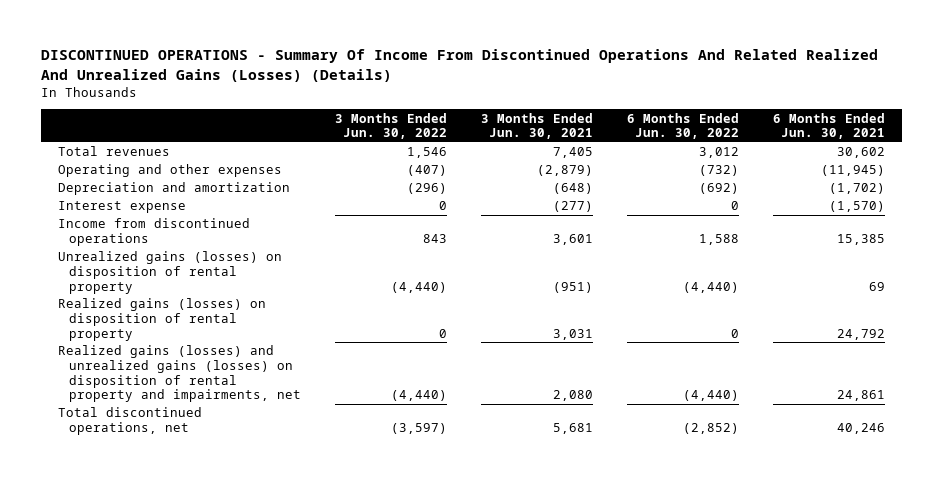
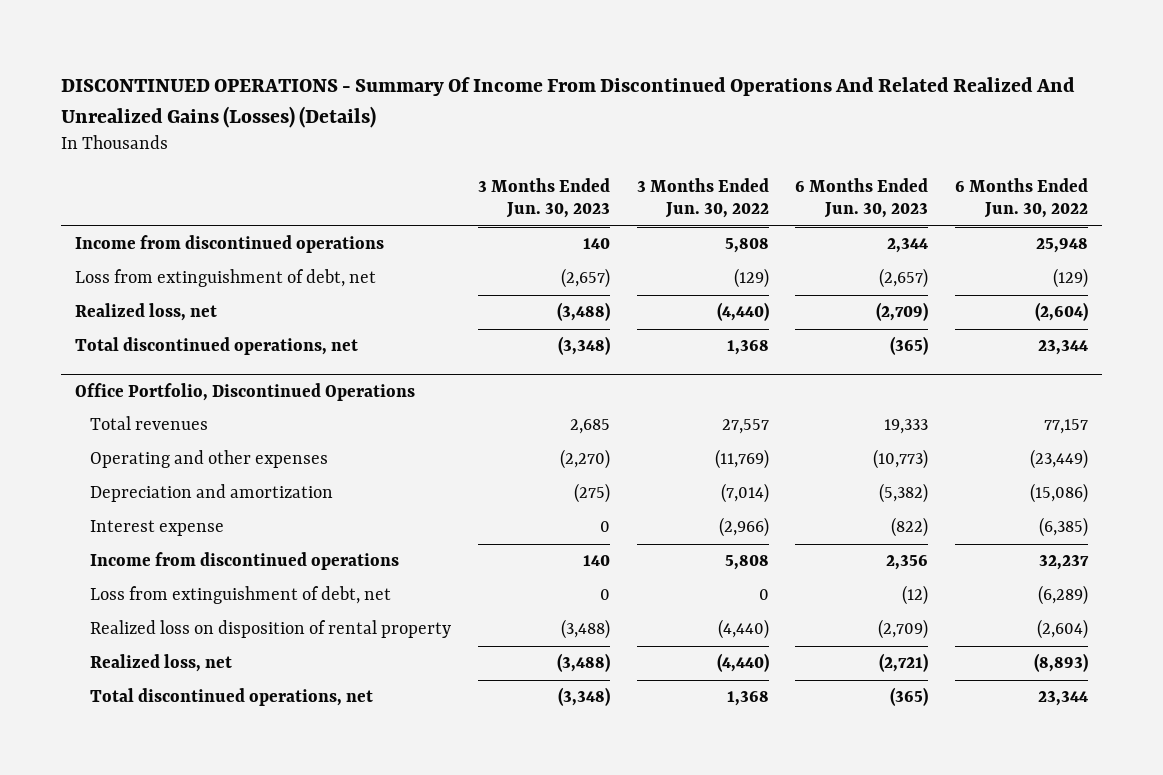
- | 3 Months Ended Jun. 30, 2022 | 3 Months Ended Jun. 30, 2021 | 6 Months Ended Jun. 30, 2022 | 6 Months Ended Jun. 30, 2021
+ | 3 Months Ended Jun. 30, 2023 | 3 Months Ended Jun. 30, 2022 | 6 Months Ended Jun. 30, 2023 | 6 Months Ended Jun. 30, 2022
- Total revenues | 1,546 | 7,405 | 3,012 | 30,602
- Operating and other expenses | (407) | (2,879) | (732) | (11,945)
- Depreciation and amortization | (296) | (648) | (692) | (1,702)
- Interest expense | 0 | (277) | 0 | (1,570)
- Income from discontinued operations | 843 | 3,601 | 1,588 | 15,385
- Unrealized gains (losses) on disposition of rental property | (4,440) | (951) | (4,440) | 69
- Realized gains (losses) on disposition of rental property | 0 | 3,031 | 0 | 24,792
- Realized gains (losses) and unrealized gains (losses) on disposition of rental property and impairments, net | (4,440) | 2,080 | (4,440) | 24,861
- Total discontinued operations, net | (3,597) | 5,681 | (2,852) | 40,246
+ Income from discontinued operations | 140 | 5,808 | 2,344 | 25,948
+ Loss from extinguishment of debt, net | (2,657) | (129) | (2,657) | (129)
+ Realized loss, net | (3,488) | (4,440) | (2,709) | (2,604)
+ Total discontinued operations, net | (3,348) | 1,368 | (365) | 23,344
+ Office Portfolio, Discontinued Operations
+ Total revenues | 2,685 | 27,557 | 19,333 | 77,157
+ Operating and other expenses | (2,270) | (11,769) | (10,773) | (23,449)
+ Depreciation and amortization | (275) | (7,014) | (5,382) | (15,086)
+ Interest expense | 0 | (2,966) | (822) | (6,385)
+ Income from discontinued operations | 140 | 5,808 | 2,356 | 32,237
+ Loss from extinguishment of debt, net | 0 | 0 | (12) | (6,289)
+ Realized loss on disposition of rental property | (3,488) | (4,440) | (2,709) | (2,604)
+ Realized loss, net | (3,488) | (4,440) | (2,721) | (8,893)
+ Total discontinued operations, net | (3,348) | 1,368 | (365) | 23,344

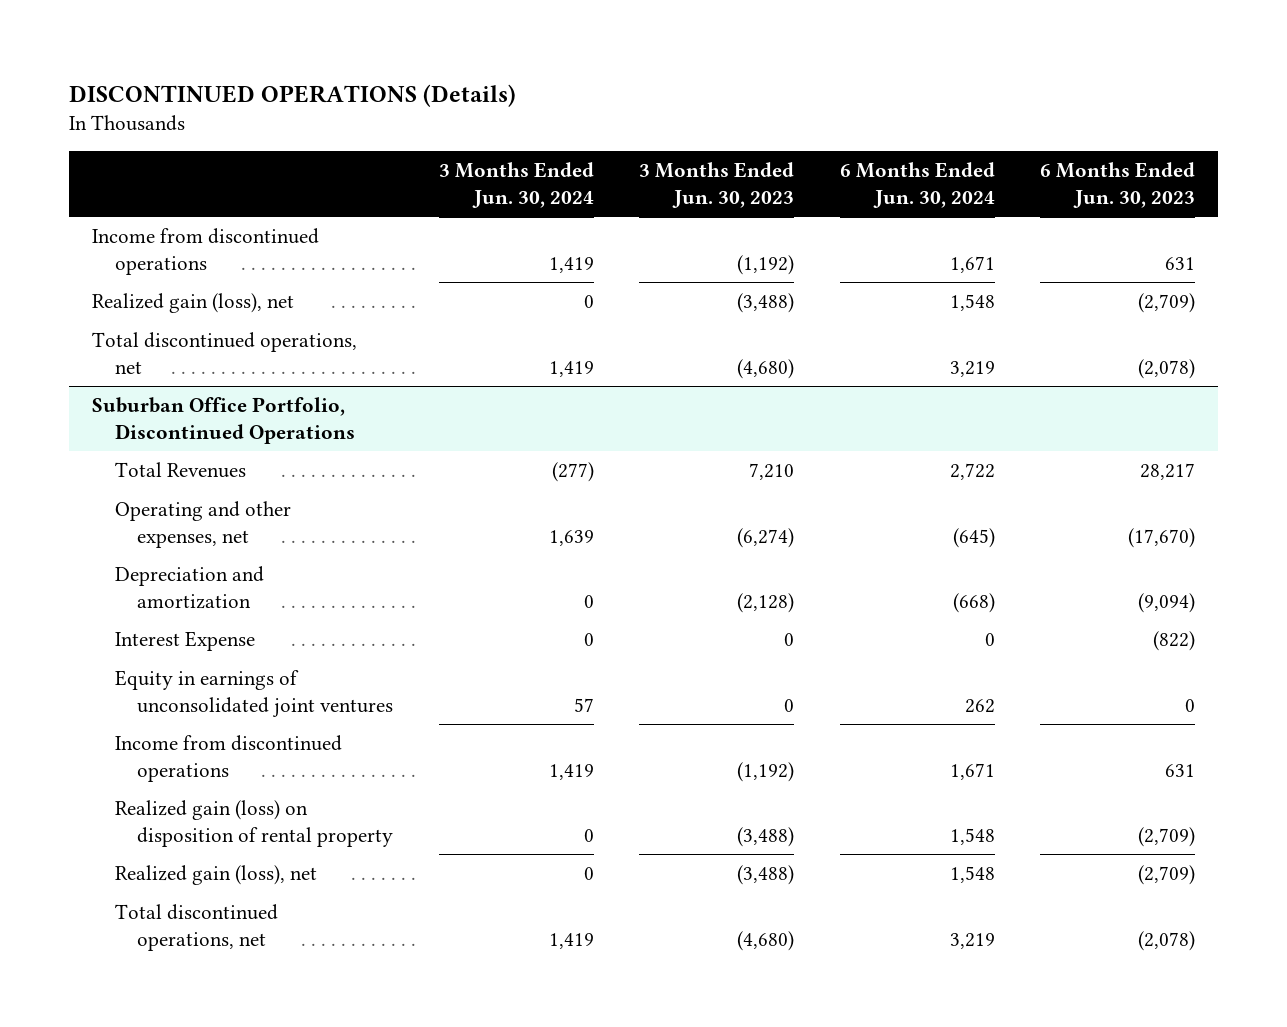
- DISCONTINUED OPERATIONS - Summary Of Income From Discontinued Operations And Related Realized And Unrealized Gains (Losses) (Details)
+ DISCONTINUED OPERATIONS (Details)
- | 3 Months Ended Jun. 30, 2023 | 3 Months Ended Jun. 30, 2022 | 6 Months Ended Jun. 30, 2023 | 6 Months Ended Jun. 30, 2022
+ | 3 Months Ended Jun. 30, 2024 | 3 Months Ended Jun. 30, 2023 | 6 Months Ended Jun. 30, 2024 | 6 Months Ended Jun. 30, 2023
- Income from discontinued operations | 140 | 5,808 | 2,344 | 25,948
- Loss from extinguishment of debt, net | (2,657) | (129) | (2,657) | (129)
- Realized loss, net | (3,488) | (4,440) | (2,709) | (2,604)
- Total discontinued operations, net | (3,348) | 1,368 | (365) | 23,344
- Office Portfolio, Discontinued Operations
- Total revenues | 2,685 | 27,557 | 19,333 | 77,157
- Operating and other expenses | (2,270) | (11,769) | (10,773) | (23,449)
- Depreciation and amortization | (275) | (7,014) | (5,382) | (15,086)
- Interest expense | 0 | (2,966) | (822) | (6,385)
- Income from discontinued operations | 140 | 5,808 | 2,356 | 32,237
- Loss from extinguishment of debt, net | 0 | 0 | (12) | (6,289)
- Realized loss on disposition of rental property | (3,488) | (4,440) | (2,709) | (2,604)
- Realized loss, net | (3,488) | (4,440) | (2,721) | (8,893)
- Total discontinued operations, net | (3,348) | 1,368 | (365) | 23,344
+ Income from discontinued operations | 1,419 | (1,192) | 1,671 | 631
+ Realized gain (loss), net | 0 | (3,488) | 1,548 | (2,709)
+ Total discontinued operations, net | 1,419 | (4,680) | 3,219 | (2,078)
+ Suburban Office Portfolio, Discontinued Operations
+ Total Revenues | (277) | 7,210 | 2,722 | 28,217
+ Operating and other expenses, net | 1,639 | (6,274) | (645) | (17,670)
+ Depreciation and amortization | 0 | (2,128) | (668) | (9,094)
+ Interest Expense | 0 | 0 | 0 | (822)
+ Equity in earnings of unconsolidated joint ventures | 57 | 0 | 262 | 0
+ Income from discontinued operations | 1,419 | (1,192) | 1,671 | 631
+ Realized gain (loss) on disposition of rental property | 0 | (3,488) | 1,548 | (2,709)
+ Realized gain (loss), net | 0 | (3,488) | 1,548 | (2,709)
+ Total discontinued operations, net | 1,419 | (4,680) | 3,219 | (2,078)

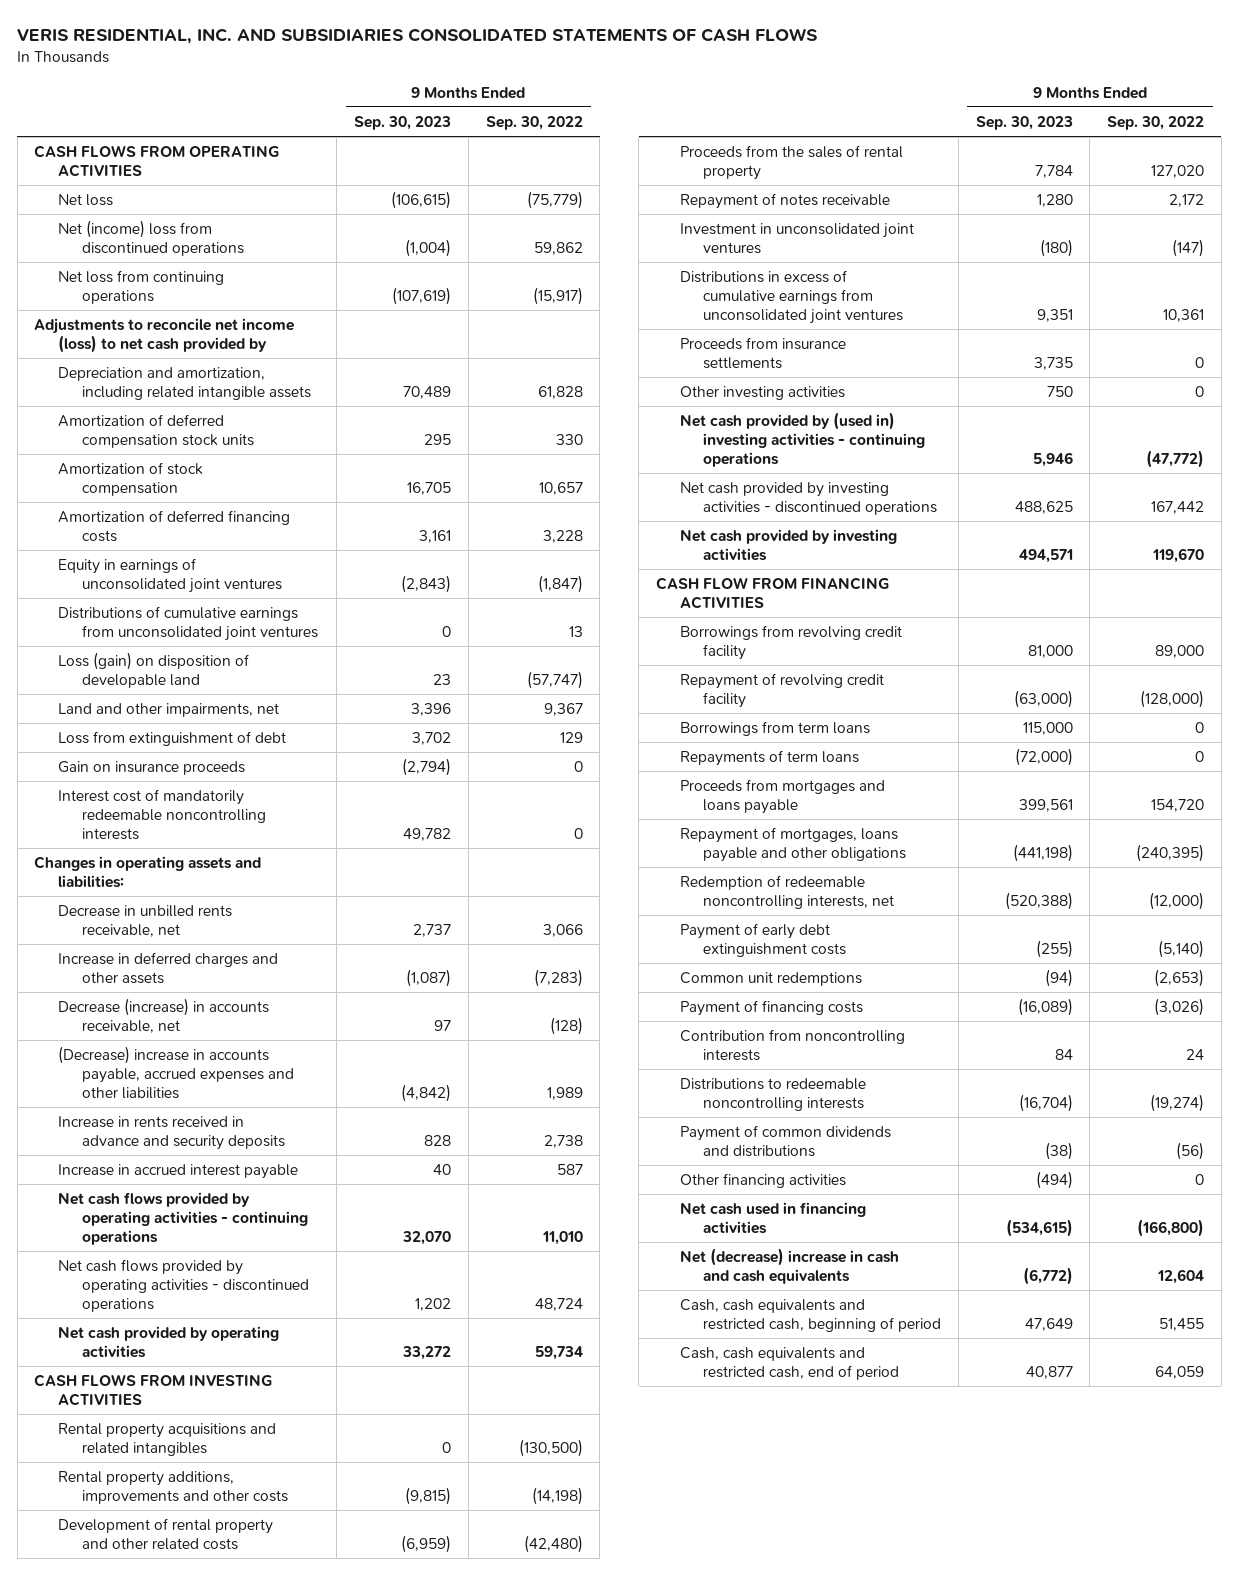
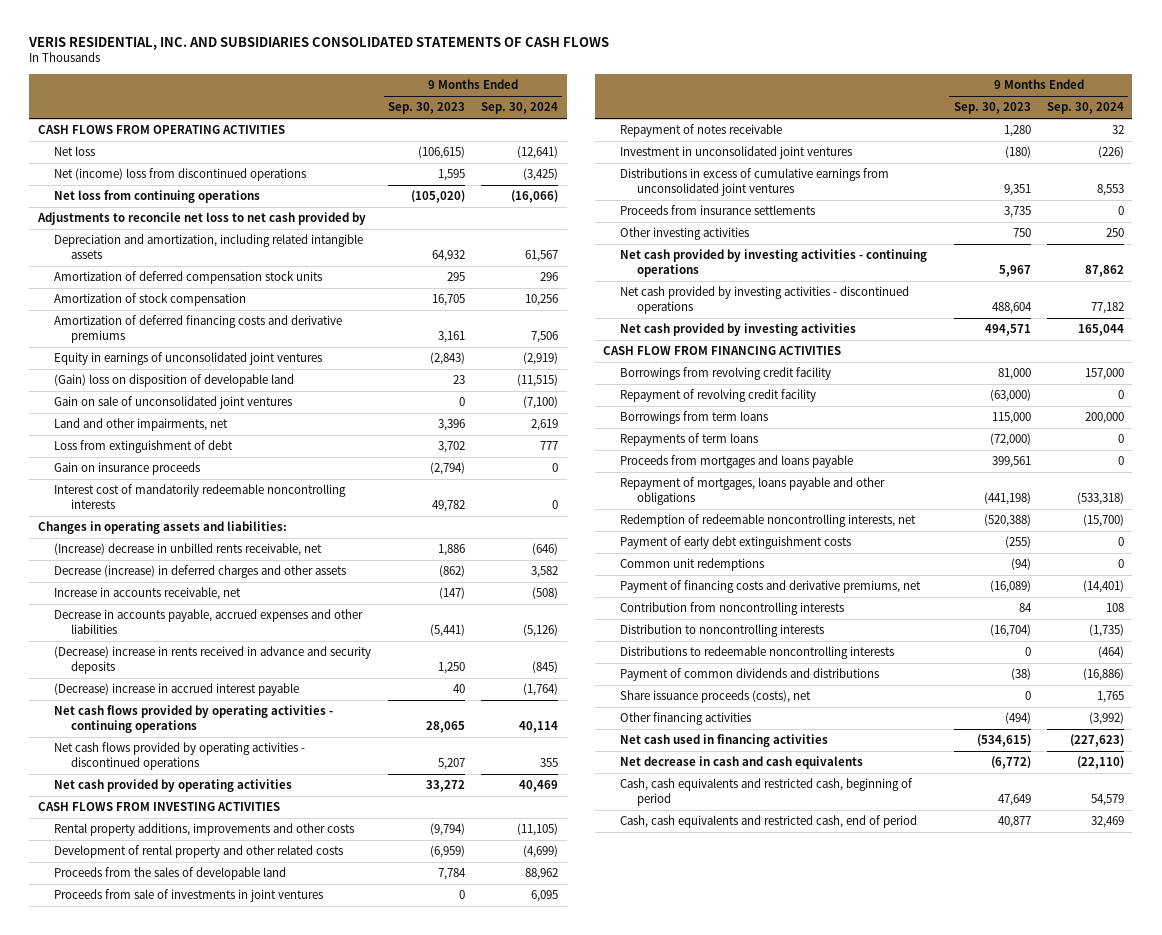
- | 9 Months Ended Sep. 30, 2023 | 9 Months Ended Sep. 30, 2022
+ | 9 Months Ended Sep. 30, 2023 | 9 Months Ended Sep. 30, 2024
- Net (income) loss from discontinued operations | (1,004) | 59,862
- Net loss from continuing operations | (107,619) | (15,917)
- Adjustments to reconcile net income (loss) to net cash provided by
- Depreciation and amortization, including related intangible assets | 70,489 | 61,828
+ Net (income) loss from discontinued operations | 1,595 | (3,425)
+ Net loss from continuing operations | (105,020) | (16,066)
+ Adjustments to reconcile net loss to net cash provided by
+ Depreciation and amortization, including related intangible assets | 64,932 | 61,567
- Amortization of deferred financing costs | 3,161 | 3,228
+ Amortization of deferred financing costs and derivative premiums | 3,161 | 7,506
- Distributions of cumulative earnings from unconsolidated joint ventures | 0 | 13
- Loss (gain) on disposition of developable land | 23 | (57,747)
+ (Gain) loss on disposition of developable land | 23 | (11,515)
+ Gain on sale of unconsolidated joint ventures | 0 | (7,100)
- Decrease in unbilled rents receivable, net | 2,737 | 3,066
- Increase in deferred charges and other assets | (1,087) | (7,283)
- Decrease (increase) in accounts receivable, net | 97 | (128)
- (Decrease) increase in accounts payable, accrued expenses and other liabilities | (4,842) | 1,989
- Increase in rents received in advance and security deposits | 828 | 2,738
- Increase in accrued interest payable | 40 | 587
- Net cash flows provided by operating activities - continuing operations | 32,070 | 11,010
- Net cash flows provided by operating activities - discontinued operations | 1,202 | 48,724
+ (Increase) decrease in unbilled rents receivable, net | 1,886 | (646)
+ Decrease (increase) in deferred charges and other assets | (862) | 3,582
+ Increase in accounts receivable, net | (147) | (508)
+ Decrease in accounts payable, accrued expenses and other liabilities | (5,441) | (5,126)
+ (Decrease) increase in rents received in advance and security deposits | 1,250 | (845)
+ (Decrease) increase in accrued interest payable | 40 | (1,764)
+ Net cash flows provided by operating activities - continuing operations | 28,065 | 40,114
+ Net cash flows provided by operating activities - discontinued operations | 5,207 | 355
- Rental property acquisitions and related intangibles | 0 | (130,500)
- Rental property additions, improvements and other costs | (9,815) | (14,198)
+ Rental property additions, improvements and other costs | (9,794) | (11,105)
- Proceeds from the sales of rental property | 7,784 | 127,020
+ Proceeds from the sales of developable land | 7,784 | 88,962
+ Proceeds from sale of investments in joint ventures | 0 | 6,095
- Net cash provided by (used in) investing activities - continuing operations | 5,946 | (47,772)
- Net cash provided by investing activities - discontinued operations | 488,625 | 167,442
+ Net cash provided by investing activities - continuing operations | 5,967 | 87,862
+ Net cash provided by investing activities - discontinued operations | 488,604 | 77,182
- Payment of financing costs | (16,089) | (3,026)
+ Payment of financing costs and derivative premiums, net | (16,089) | (14,401)
- Distributions to redeemable noncontrolling interests | (16,704) | (19,274)
+ Distribution to noncontrolling interests | (16,704) | (1,735)
+ Distributions to redeemable noncontrolling interests | 0 | (464)
+ Share issuance proceeds (costs), net | 0 | 1,765
- Net (decrease) increase in cash and cash equivalents | (6,772) | 12,604
+ Net decrease in cash and cash equivalents | (6,772) | (22,110)

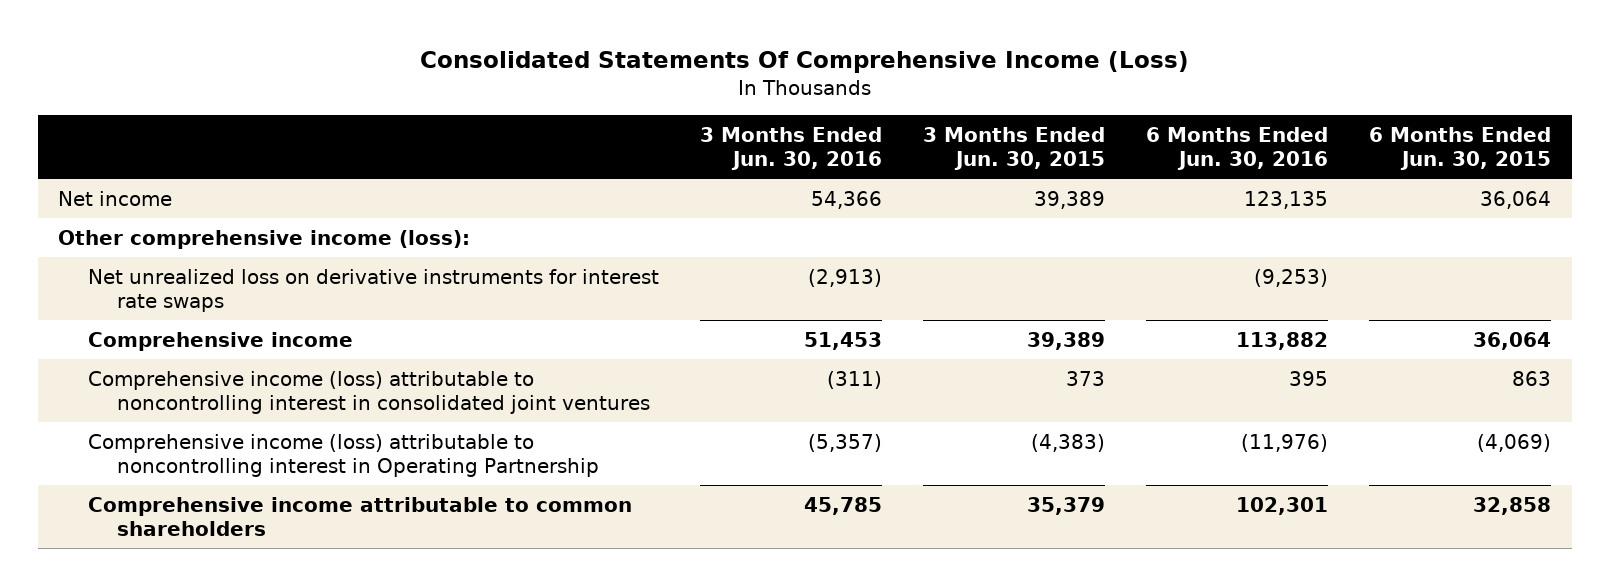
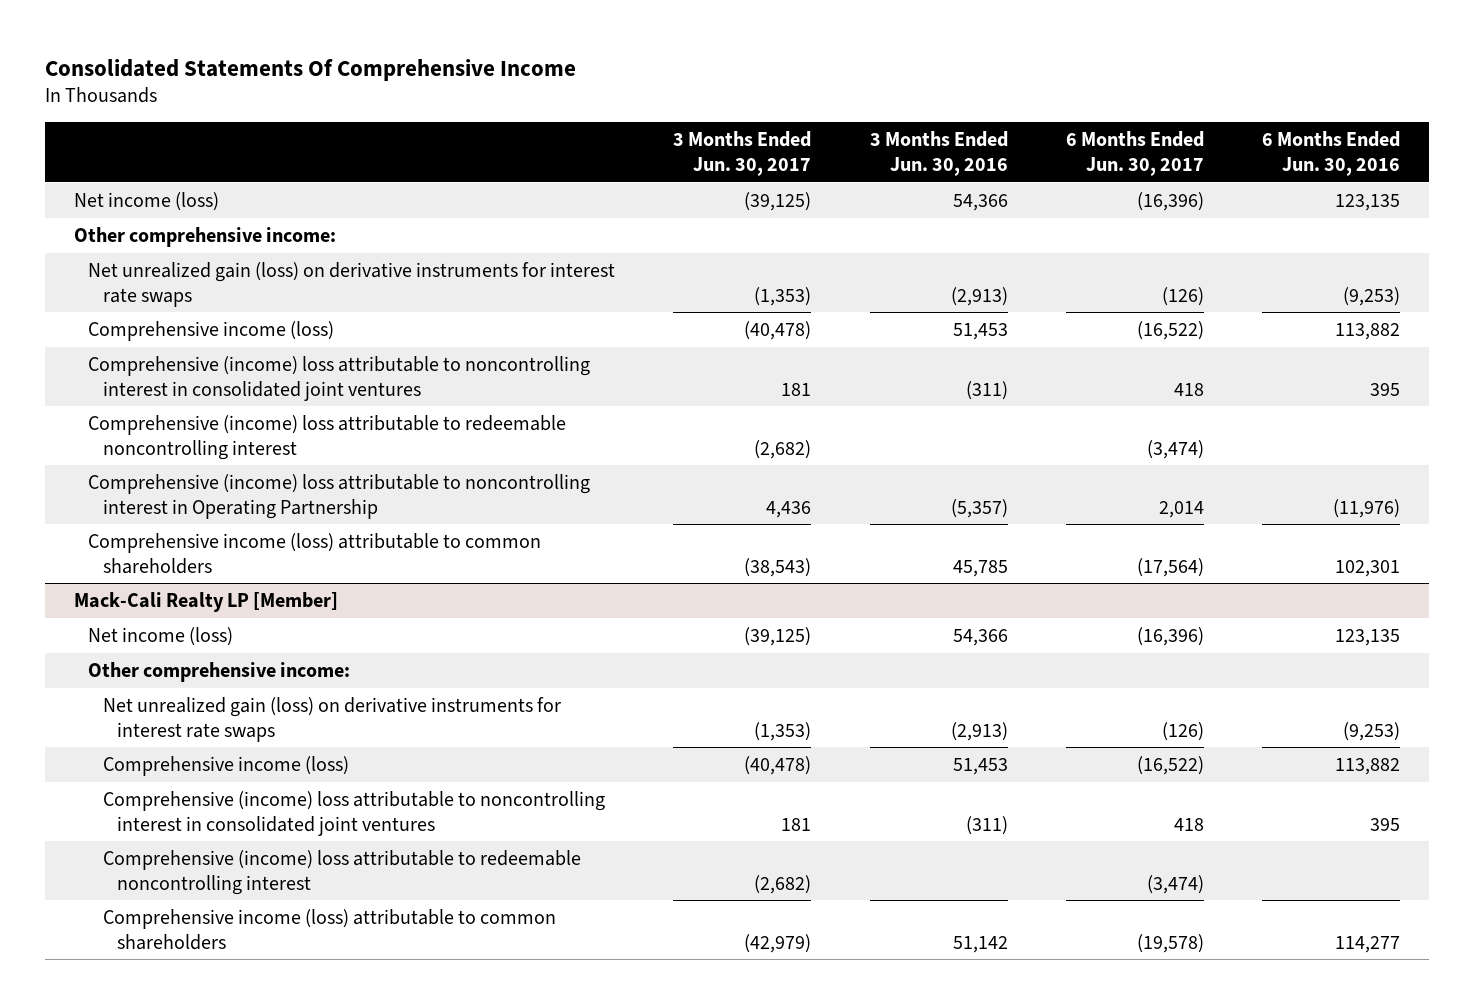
- Consolidated Statements Of Comprehensive Income (Loss)
+ Consolidated Statements Of Comprehensive Income
- | 3 Months Ended Jun. 30, 2016 | 3 Months Ended Jun. 30, 2015 | 6 Months Ended Jun. 30, 2016 | 6 Months Ended Jun. 30, 2015
+ | 3 Months Ended Jun. 30, 2017 | 3 Months Ended Jun. 30, 2016 | 6 Months Ended Jun. 30, 2017 | 6 Months Ended Jun. 30, 2016
- Net income | 54,366 | 39,389 | 123,135 | 36,064
- Other comprehensive income (loss):
- Net unrealized loss on derivative instruments for interest rate swaps | (2,913) | | (9,253) |
- Comprehensive income | 51,453 | 39,389 | 113,882 | 36,064
- Comprehensive income (loss) attributable to noncontrolling interest in consolidated joint ventures | (311) | 373 | 395 | 863
- Comprehensive income (loss) attributable to noncontrolling interest in Operating Partnership | (5,357) | (4,383) | (11,976) | (4,069)
- Comprehensive income attributable to common shareholders | 45,785 | 35,379 | 102,301 | 32,858
+ Net income (loss) | (39,125) | 54,366 | (16,396) | 123,135
+ Other comprehensive income:
+ Net unrealized gain (loss) on derivative instruments for interest rate swaps | (1,353) | (2,913) | (126) | (9,253)
+ Comprehensive income (loss) | (40,478) | 51,453 | (16,522) | 113,882
+ Comprehensive (income) loss attributable to noncontrolling interest in consolidated joint ventures | 181 | (311) | 418 | 395
+ Comprehensive (income) loss attributable to redeemable noncontrolling interest | (2,682) | | (3,474) |
+ Comprehensive (income) loss attributable to noncontrolling interest in Operating Partnership | 4,436 | (5,357) | 2,014 | (11,976)
+ Comprehensive income (loss) attributable to common shareholders | (38,543) | 45,785 | (17,564) | 102,301
+ Mack-Cali Realty LP [Member]
+ Net income (loss) | (39,125) | 54,366 | (16,396) | 123,135
+ Other comprehensive income:
+ Net unrealized gain (loss) on derivative instruments for interest rate swaps | (1,353) | (2,913) | (126) | (9,253)
+ Comprehensive income (loss) | (40,478) | 51,453 | (16,522) | 113,882
+ Comprehensive (income) loss attributable to noncontrolling interest in consolidated joint ventures | 181 | (311) | 418 | 395
+ Comprehensive (income) loss attributable to redeemable noncontrolling interest | (2,682) | | (3,474) |
+ Comprehensive income (loss) attributable to common shareholders | (42,979) | 51,142 | (19,578) | 114,277

